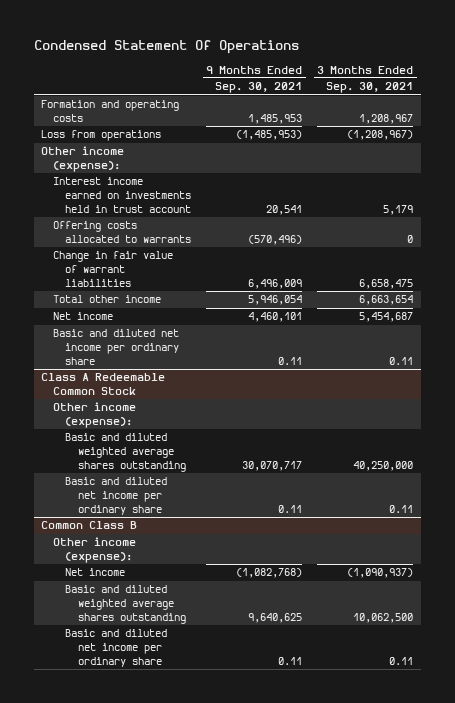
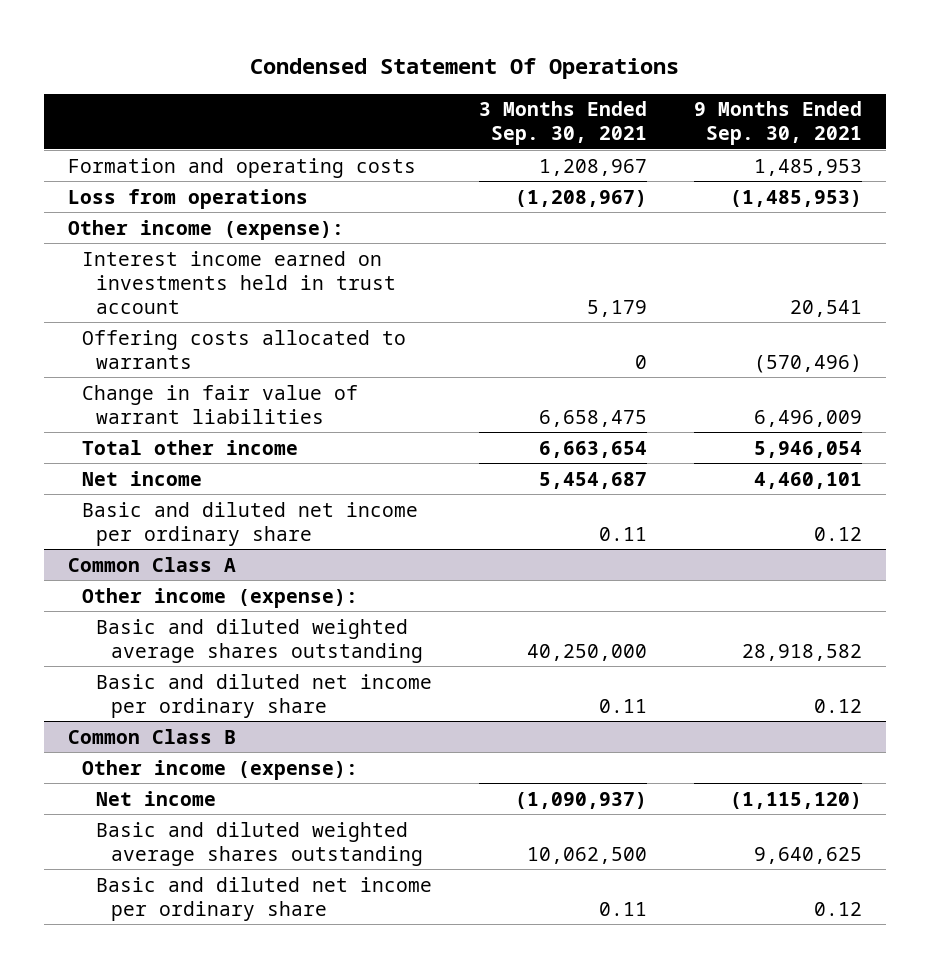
- | 9 Months Ended Sep. 30, 2021 | 3 Months Ended Sep. 30, 2021
+ | 3 Months Ended Sep. 30, 2021 | 9 Months Ended Sep. 30, 2021
- Basic and diluted net income per ordinary share | 0.11 | 0.11
- Class A Redeemable Common Stock
+ Basic and diluted net income per ordinary share | 0.11 | 0.12
+ Common Class A
- Basic and diluted weighted average shares outstanding | 30,070,717 | 40,250,000
- Basic and diluted net income per ordinary share | 0.11 | 0.11
+ Basic and diluted weighted average shares outstanding | 40,250,000 | 28,918,582
+ Basic and diluted net income per ordinary share | 0.11 | 0.12
@ Common Class B
- Net income | (1,082,768) | (1,090,937)
+ Net income | (1,090,937) | (1,115,120)
- Basic and diluted net income per ordinary share | 0.11 | 0.11
+ Basic and diluted net income per ordinary share | 0.11 | 0.12

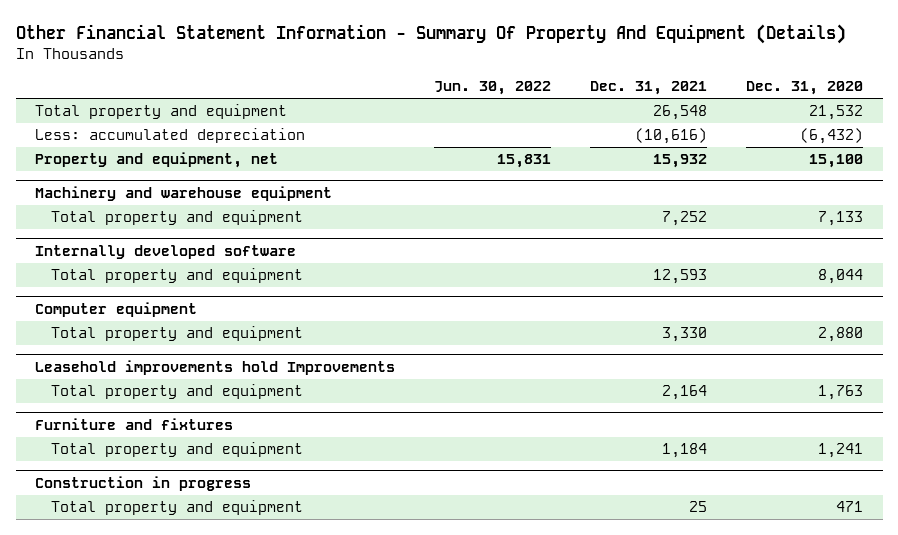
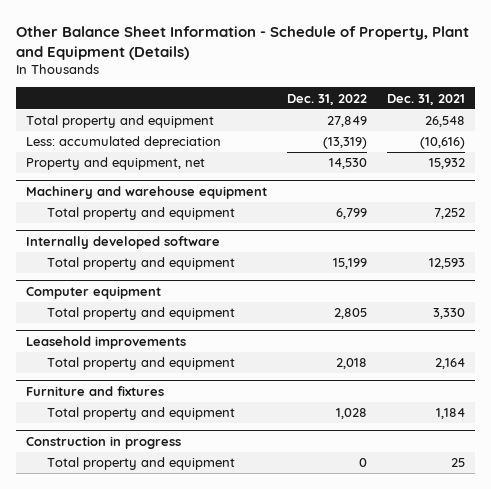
- Other Financial Statement Information - Summary Of Property And Equipment (Details)
+ Other Balance Sheet Information - Schedule of Property, Plant and Equipment (Details)
- | Jun. 30, 2022 | Dec. 31, 2021 | Dec. 31, 2020
+ | Dec. 31, 2022 | Dec. 31, 2021
- Leasehold improvements hold Improvements
+ Leasehold improvements

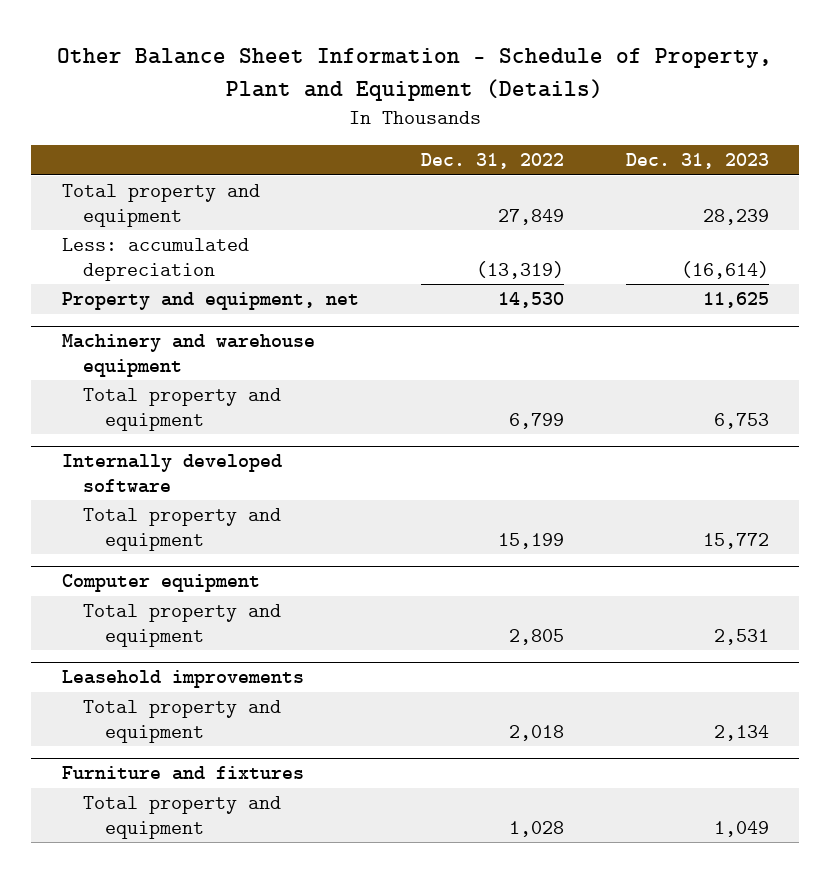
- | Dec. 31, 2022 | Dec. 31, 2021
+ | Dec. 31, 2022 | Dec. 31, 2023
- Construction in progress
- Total property and equipment | 0 | 25

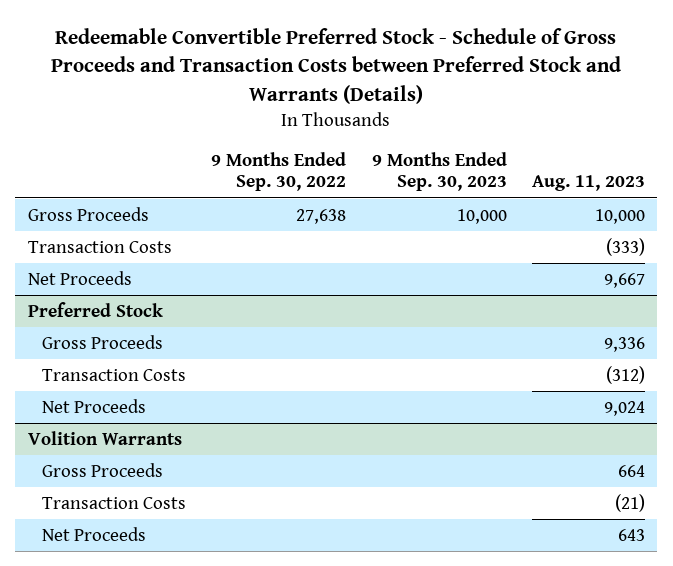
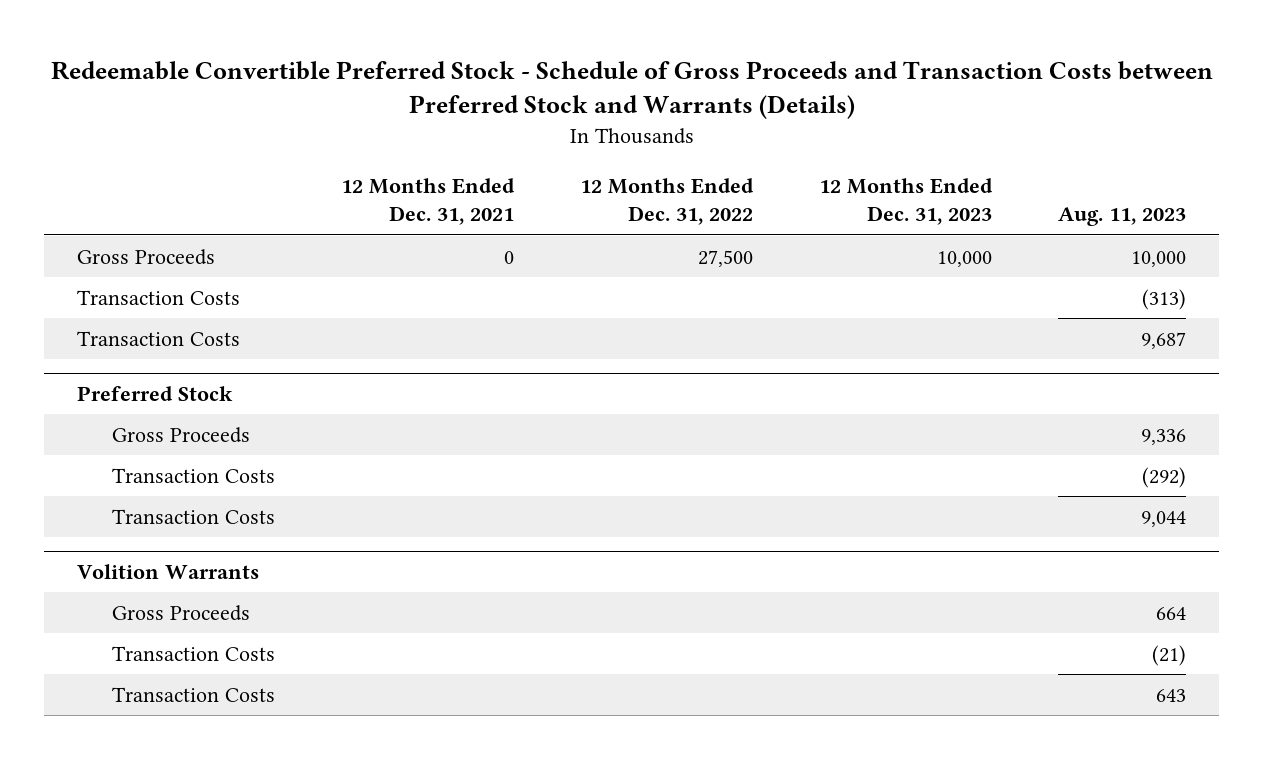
- | 9 Months Ended Sep. 30, 2022 | 9 Months Ended Sep. 30, 2023 | Aug. 11, 2023
+ | 12 Months Ended Dec. 31, 2021 | 12 Months Ended Dec. 31, 2022 | 12 Months Ended Dec. 31, 2023 | Aug. 11, 2023
- Transaction Costs | | | (333)
- Net Proceeds | | | 9,667
+ Transaction Costs | | | | (313)
+ Transaction Costs | | | | 9,687
@ Preferred Stock
- Transaction Costs | | | (312)
- Net Proceeds | | | 9,024
+ Transaction Costs | | | | (292)
+ Transaction Costs | | | | 9,044
@ Volition Warrants
- Net Proceeds | | | 643
+ Transaction Costs | | | | 643

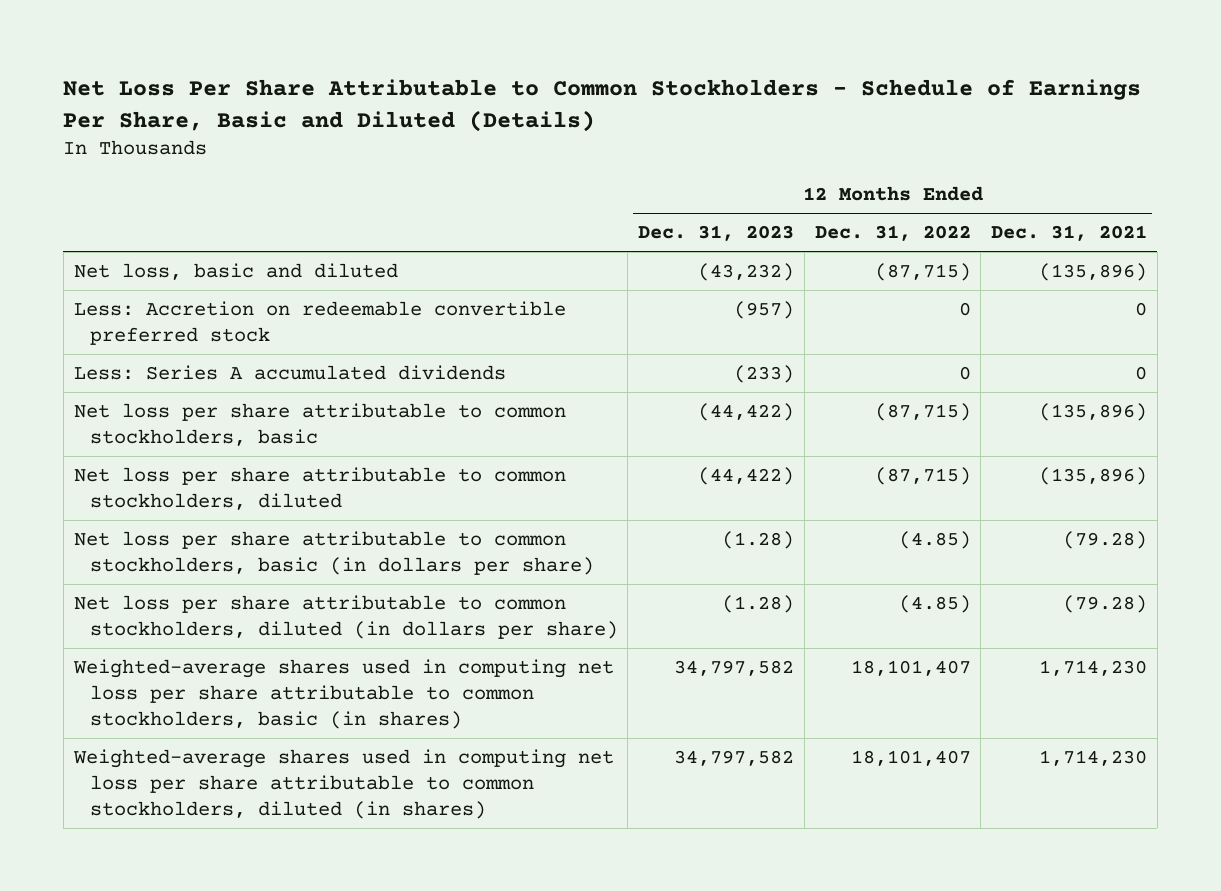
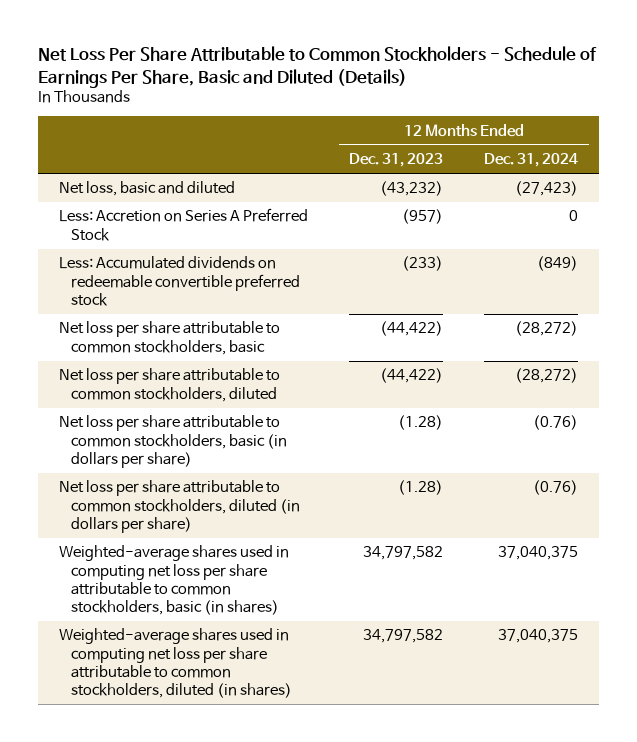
- | 12 Months Ended Dec. 31, 2023 | 12 Months Ended Dec. 31, 2022 | 12 Months Ended Dec. 31, 2021
+ | 12 Months Ended Dec. 31, 2023 | 12 Months Ended Dec. 31, 2024
- Less: Accretion on redeemable convertible preferred stock | (957) | 0 | 0
- Less: Series A accumulated dividends | (233) | 0 | 0
+ Less: Accretion on Series A Preferred Stock | (957) | 0
+ Less: Accumulated dividends on redeemable convertible preferred stock | (233) | (849)

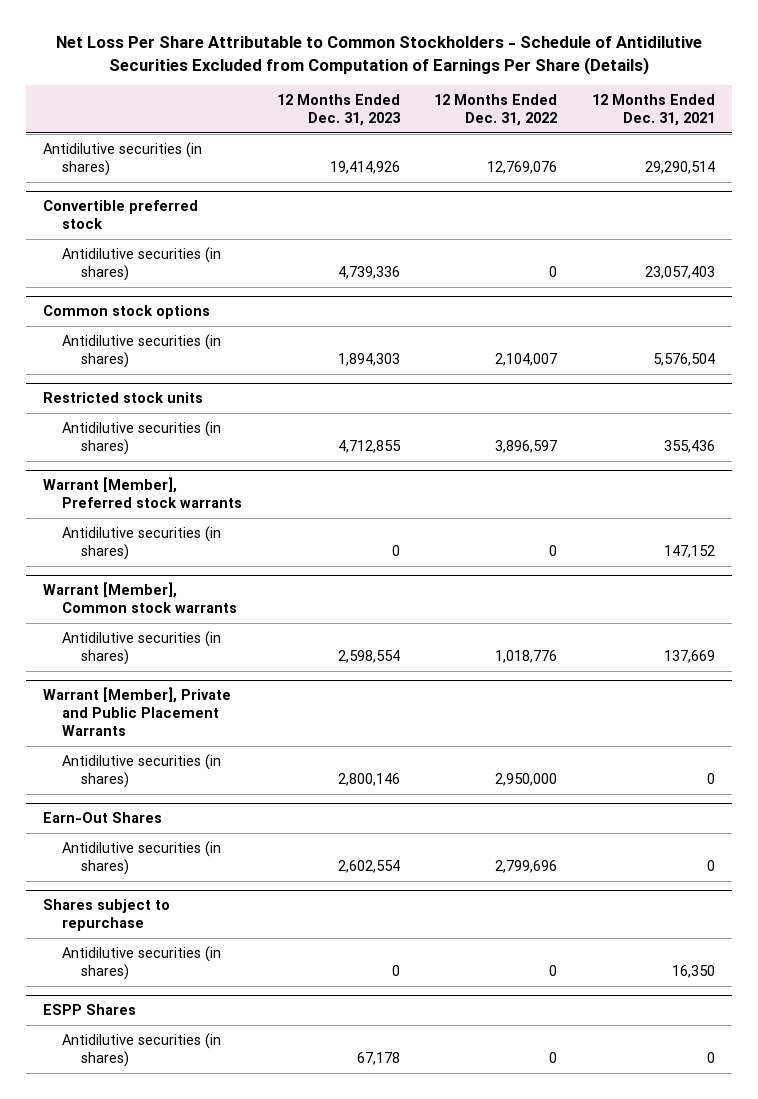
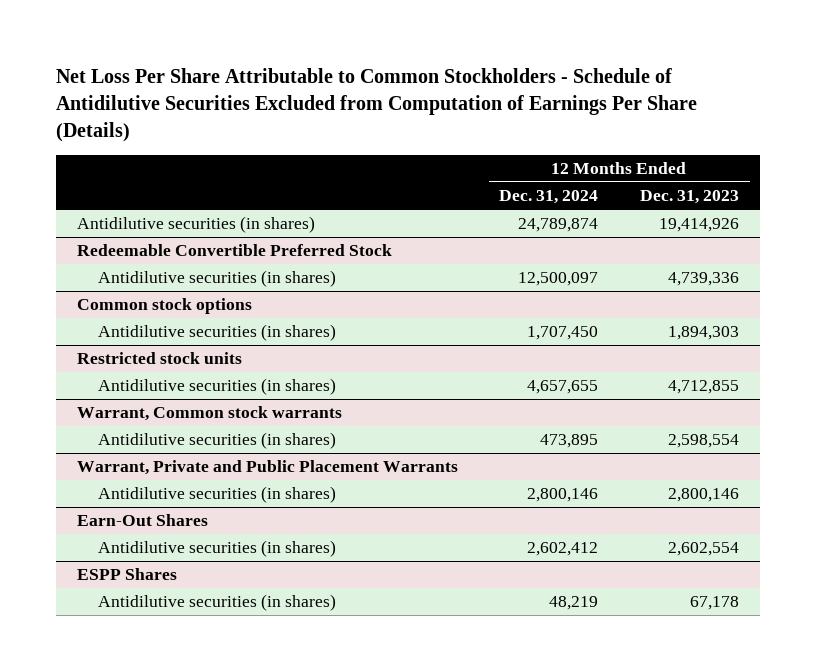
- | 12 Months Ended Dec. 31, 2023 | 12 Months Ended Dec. 31, 2022 | 12 Months Ended Dec. 31, 2021
+ | 12 Months Ended Dec. 31, 2024 | 12 Months Ended Dec. 31, 2023
- Convertible preferred stock
+ Redeemable Convertible Preferred Stock
- Warrant [Member], Preferred stock warrants
- Antidilutive securities (in shares) | 0 | 0 | 147,152
- Warrant [Member], Common stock warrants
+ Warrant, Common stock warrants
- Warrant [Member], Private and Public Placement Warrants
+ Warrant, Private and Public Placement Warrants
- Shares subject to repurchase
- Antidilutive securities (in shares) | 0 | 0 | 16,350

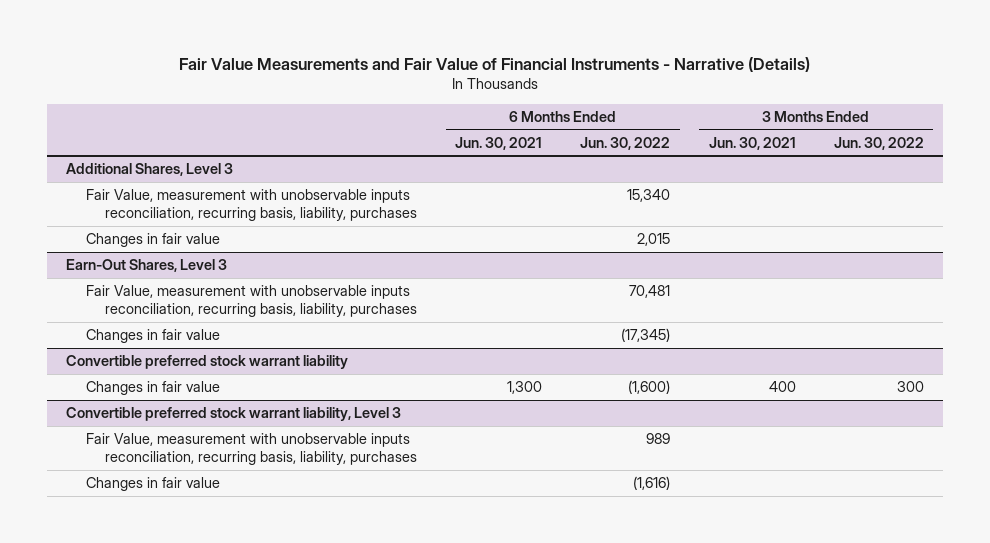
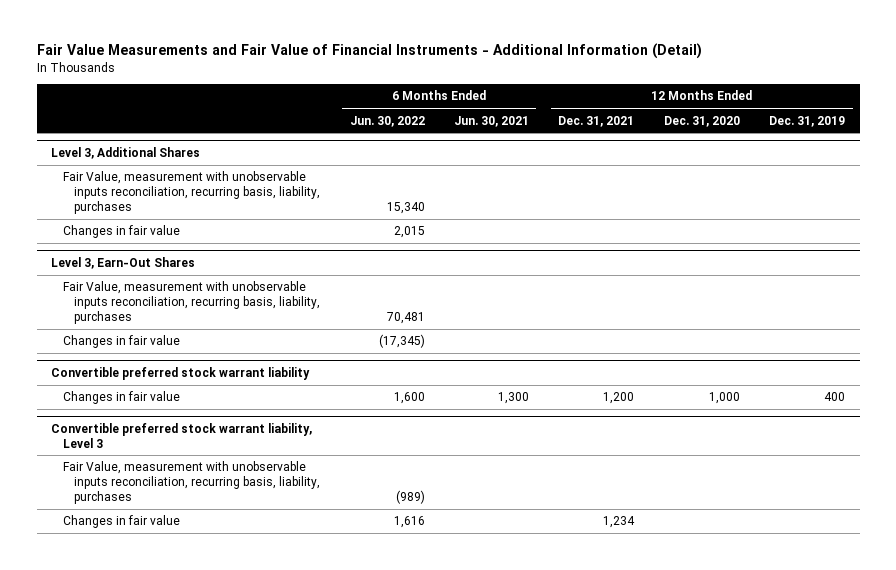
- Fair Value Measurements and Fair Value of Financial Instruments - Narrative (Details)
+ Fair Value Measurements and Fair Value of Financial Instruments - Additional Information (Detail)
- | 6 Months Ended Jun. 30, 2021 | 6 Months Ended Jun. 30, 2022 | 3 Months Ended Jun. 30, 2021 | 3 Months Ended Jun. 30, 2022
+ | 6 Months Ended Jun. 30, 2022 | 6 Months Ended Jun. 30, 2021 | 12 Months Ended Dec. 31, 2021 | 12 Months Ended Dec. 31, 2020 | 12 Months Ended Dec. 31, 2019
- Additional Shares, Level 3
+ Level 3, Additional Shares
- Earn-Out Shares, Level 3
+ Level 3, Earn-Out Shares
@ Convertible preferred stock warrant liability
- Changes in fair value | 1,300 | (1,600) | 400 | 300
+ Changes in fair value | 1,600 | 1,300 | 1,200 | 1,000 | 400
@ Convertible preferred stock warrant liability, Level 3
- Fair Value, measurement with unobservable inputs reconciliation, recurring basis, liability, purchases | | 989 | |
- Changes in fair value | | (1,616) | |
+ Fair Value, measurement with unobservable inputs reconciliation, recurring basis, liability, purchases | (989) | | | |
+ Changes in fair value | 1,616 | | 1,234 | |

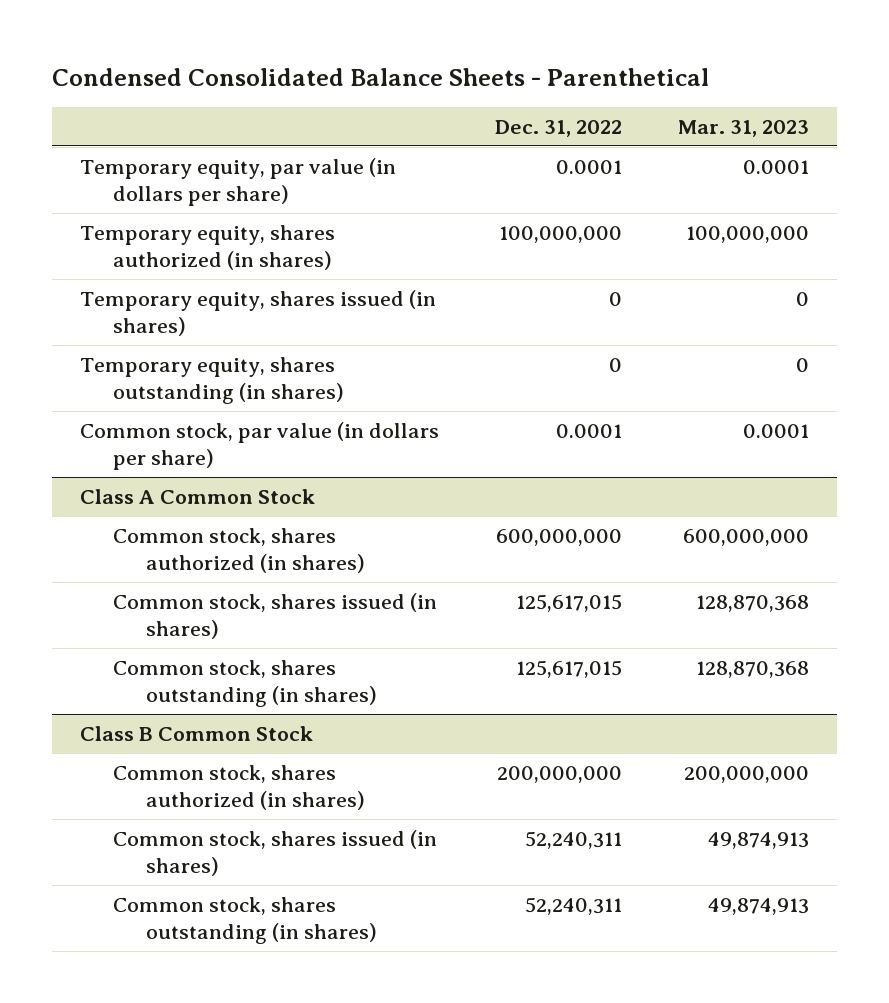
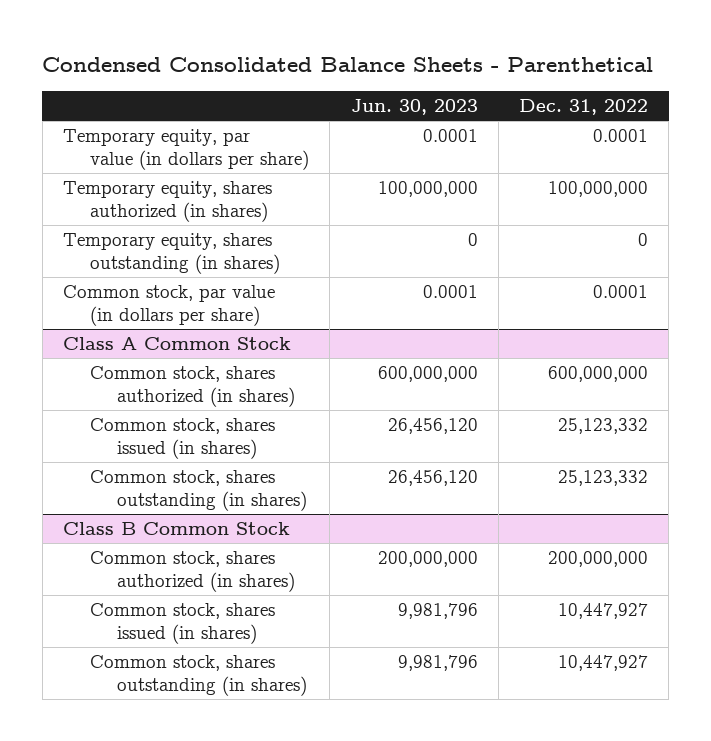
- | Dec. 31, 2022 | Mar. 31, 2023
+ | Jun. 30, 2023 | Dec. 31, 2022
- Temporary equity, shares issued (in shares) | 0 | 0
@ Class A Common Stock
- Common stock, shares issued (in shares) | 125,617,015 | 128,870,368
- Common stock, shares outstanding (in shares) | 125,617,015 | 128,870,368
+ Common stock, shares issued (in shares) | 26,456,120 | 25,123,332
+ Common stock, shares outstanding (in shares) | 26,456,120 | 25,123,332
@ Class B Common Stock
- Common stock, shares issued (in shares) | 52,240,311 | 49,874,913
- Common stock, shares outstanding (in shares) | 52,240,311 | 49,874,913
+ Common stock, shares issued (in shares) | 9,981,796 | 10,447,927
+ Common stock, shares outstanding (in shares) | 9,981,796 | 10,447,927

